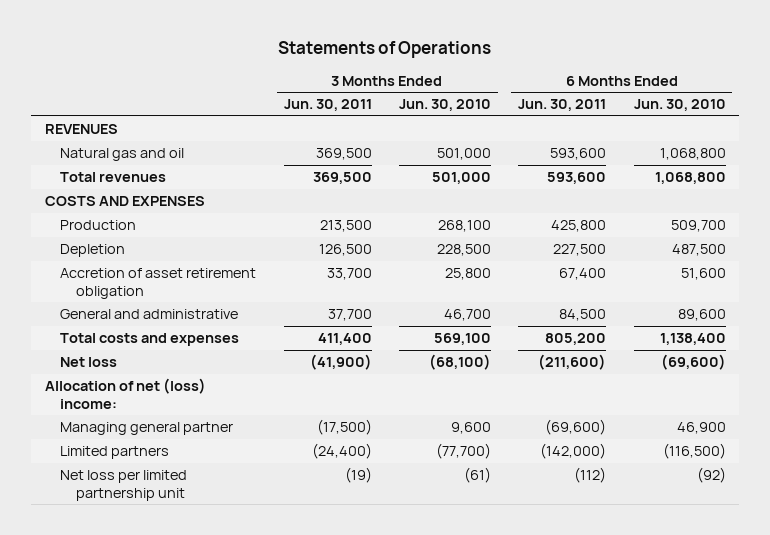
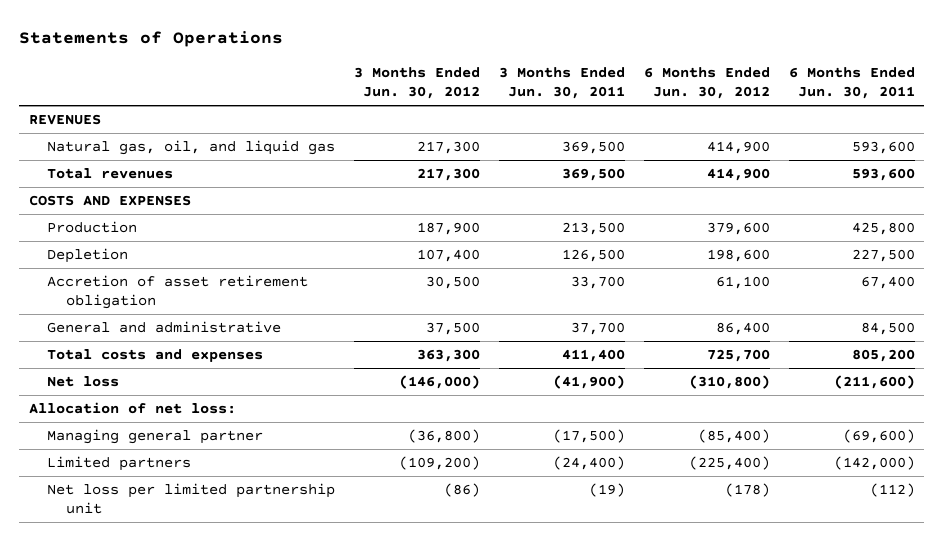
- | 3 Months Ended Jun. 30, 2011 | 3 Months Ended Jun. 30, 2010 | 6 Months Ended Jun. 30, 2011 | 6 Months Ended Jun. 30, 2010
+ | 3 Months Ended Jun. 30, 2012 | 3 Months Ended Jun. 30, 2011 | 6 Months Ended Jun. 30, 2012 | 6 Months Ended Jun. 30, 2011
- Natural gas and oil | 369,500 | 501,000 | 593,600 | 1,068,800
+ Natural gas, oil, and liquid gas | 217,300 | 369,500 | 414,900 | 593,600
- Allocation of net (loss) income:
+ Allocation of net loss:

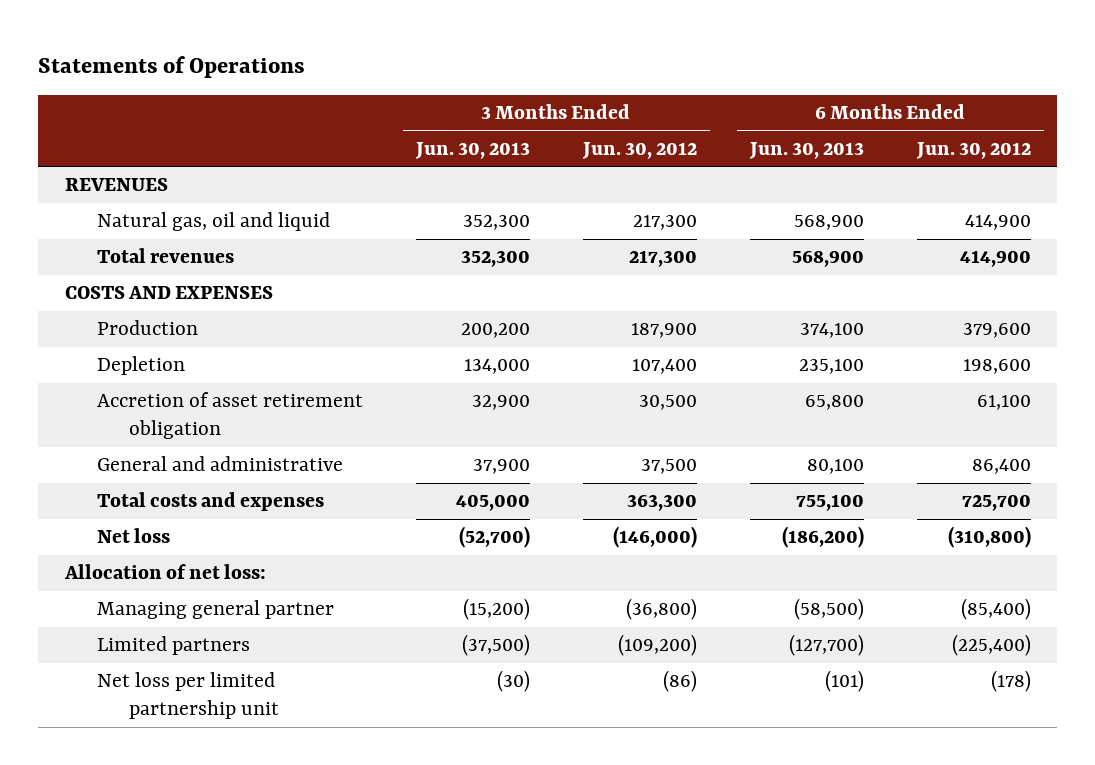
- | 3 Months Ended Jun. 30, 2012 | 3 Months Ended Jun. 30, 2011 | 6 Months Ended Jun. 30, 2012 | 6 Months Ended Jun. 30, 2011
+ | 3 Months Ended Jun. 30, 2013 | 3 Months Ended Jun. 30, 2012 | 6 Months Ended Jun. 30, 2013 | 6 Months Ended Jun. 30, 2012
- Natural gas, oil, and liquid gas | 217,300 | 369,500 | 414,900 | 593,600
+ Natural gas, oil and liquid | 352,300 | 217,300 | 568,900 | 414,900

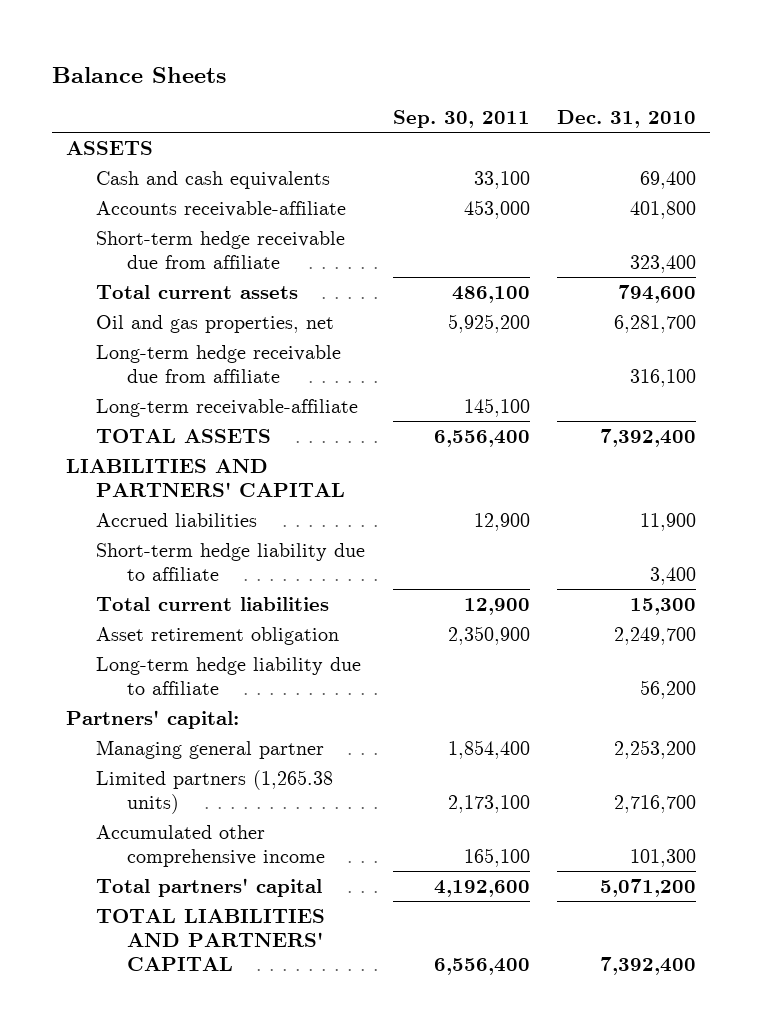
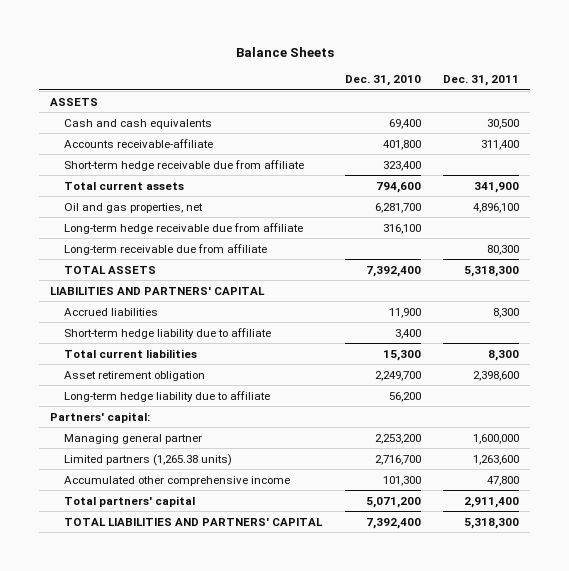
- | Sep. 30, 2011 | Dec. 31, 2010
+ | Dec. 31, 2010 | Dec. 31, 2011
- Long-term receivable-affiliate | 145,100 |
+ Long-term receivable due from affiliate | | 80,300

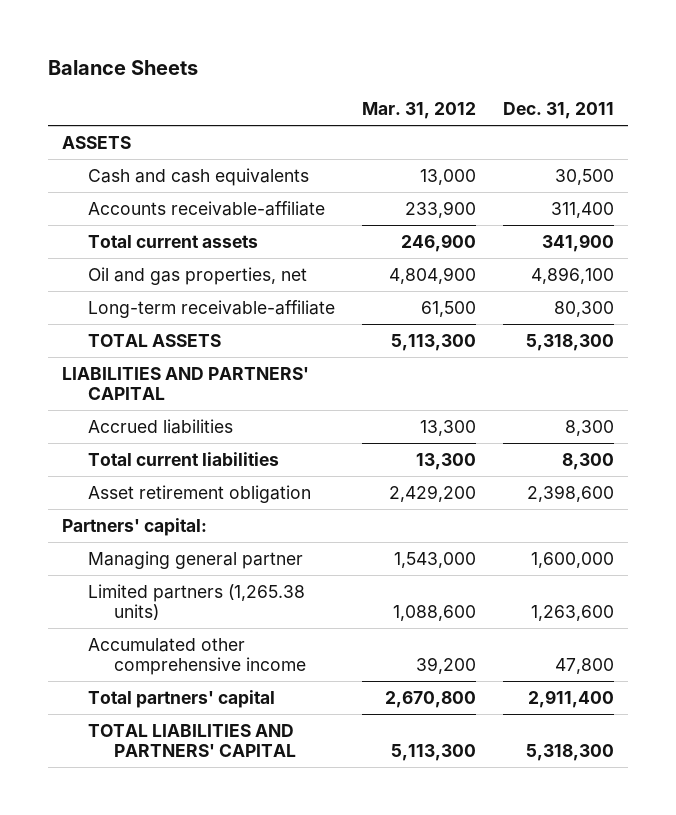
- | Dec. 31, 2010 | Dec. 31, 2011
+ | Mar. 31, 2012 | Dec. 31, 2011
- Short-term hedge receivable due from affiliate | 323,400 |
- Long-term hedge receivable due from affiliate | 316,100 |
- Long-term receivable due from affiliate | | 80,300
+ Long-term receivable-affiliate | 61,500 | 80,300
- Short-term hedge liability due to affiliate | 3,400 |
- Long-term hedge liability due to affiliate | 56,200 |

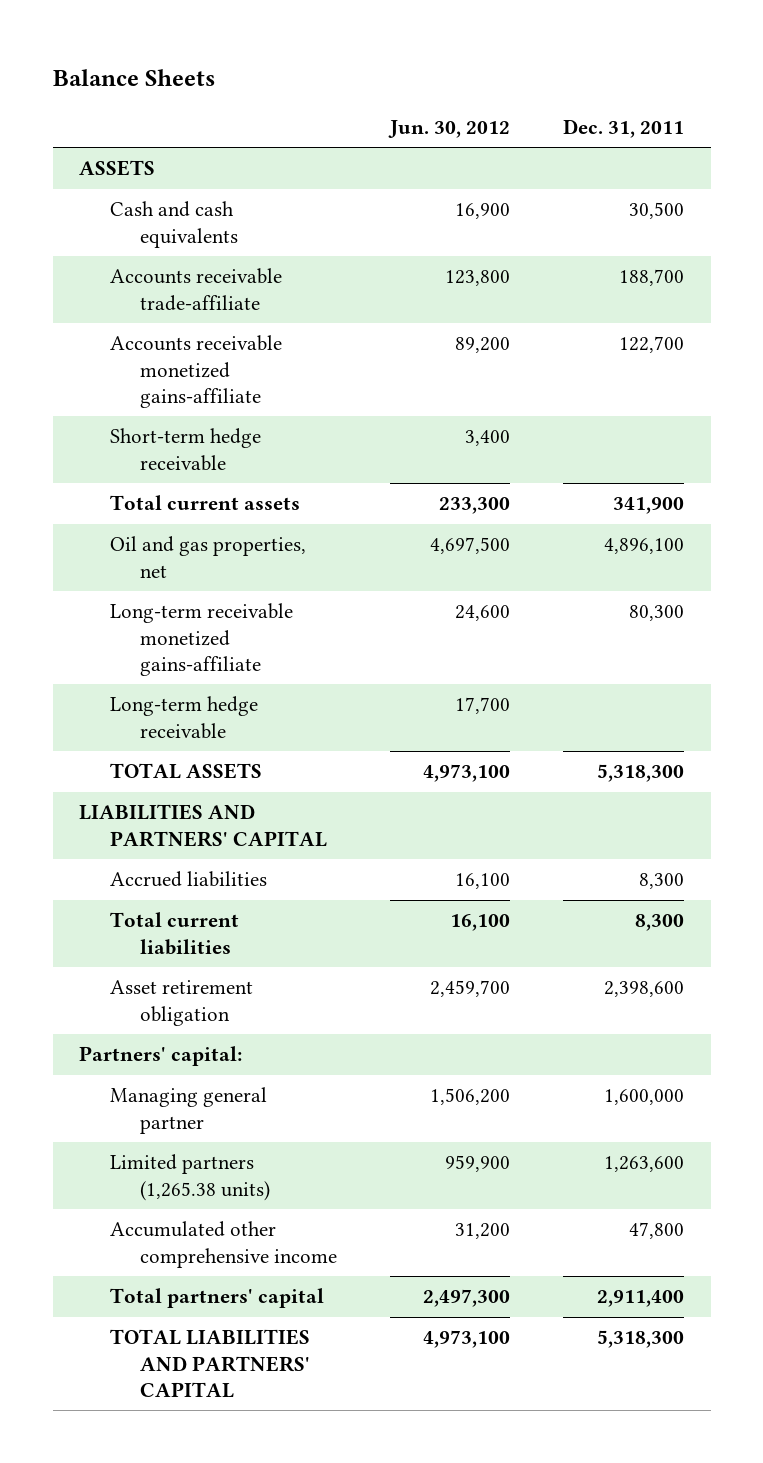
- | Mar. 31, 2012 | Dec. 31, 2011
+ | Jun. 30, 2012 | Dec. 31, 2011
- Accounts receivable-affiliate | 233,900 | 311,400
+ Accounts receivable trade-affiliate | 123,800 | 188,700
+ Accounts receivable monetized gains-affiliate | 89,200 | 122,700
+ Short-term hedge receivable | 3,400 |
- Long-term receivable-affiliate | 61,500 | 80,300
+ Long-term receivable monetized gains-affiliate | 24,600 | 80,300
+ Long-term hedge receivable | 17,700 |

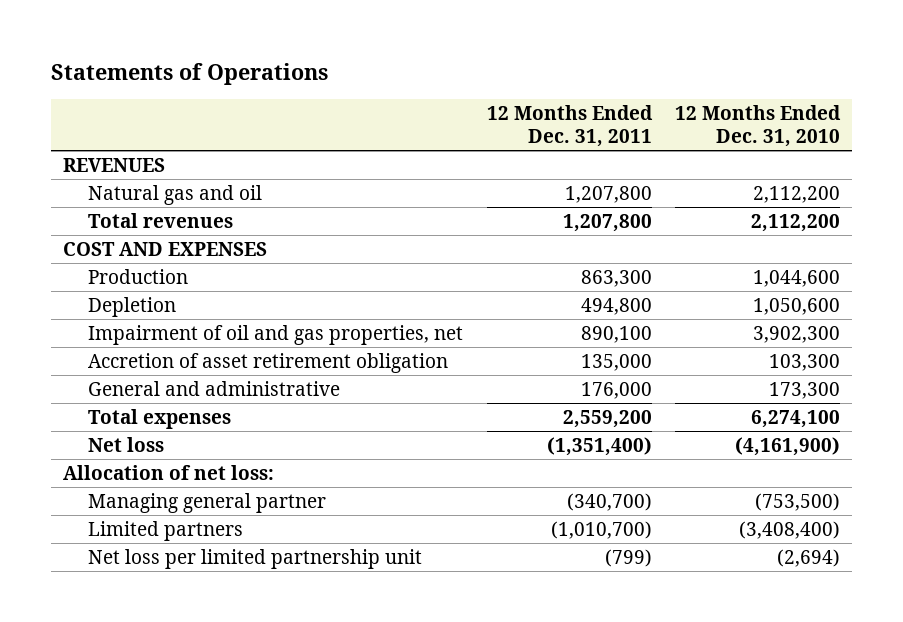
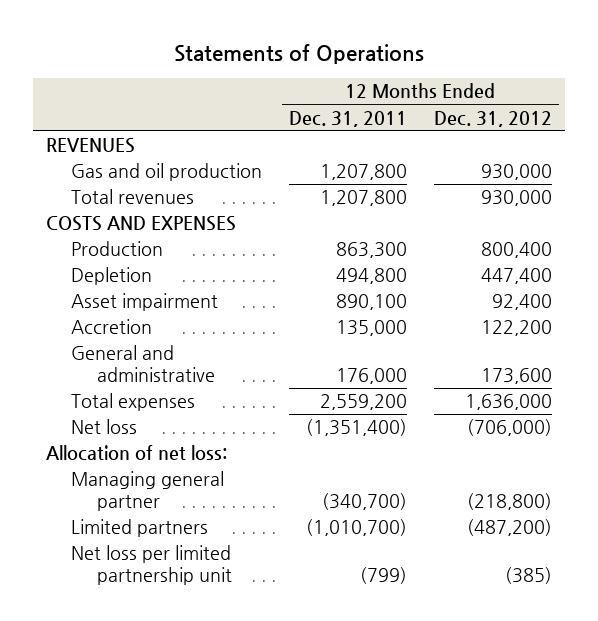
- | 12 Months Ended Dec. 31, 2011 | 12 Months Ended Dec. 31, 2010
+ | 12 Months Ended Dec. 31, 2011 | 12 Months Ended Dec. 31, 2012
- Natural gas and oil | 1,207,800 | 2,112,200
+ Gas and oil production | 1,207,800 | 930,000
- COST AND EXPENSES
+ COSTS AND EXPENSES
- Impairment of oil and gas properties, net | 890,100 | 3,902,300
- Accretion of asset retirement obligation | 135,000 | 103,300
+ Asset impairment | 890,100 | 92,400
+ Accretion | 135,000 | 122,200

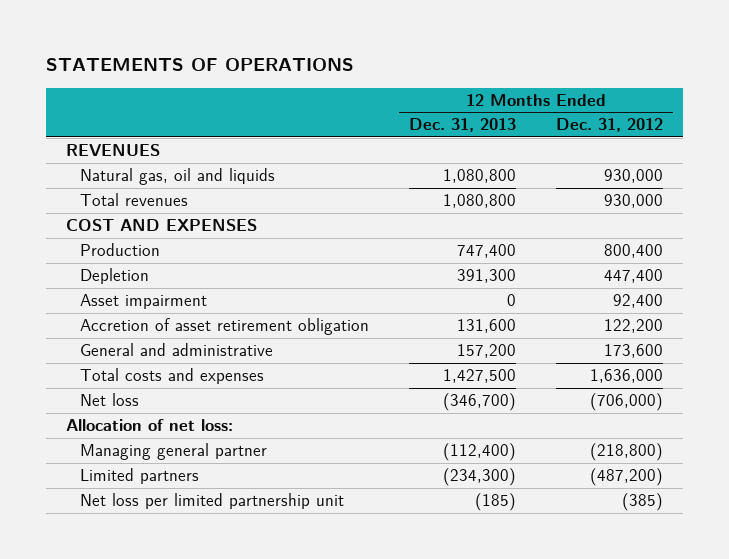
- Statements of Operations
+ STATEMENTS OF OPERATIONS
- | 12 Months Ended Dec. 31, 2011 | 12 Months Ended Dec. 31, 2012
+ | 12 Months Ended Dec. 31, 2013 | 12 Months Ended Dec. 31, 2012
- Gas and oil production | 1,207,800 | 930,000
+ Natural gas, oil and liquids | 1,080,800 | 930,000
- COSTS AND EXPENSES
+ COST AND EXPENSES
- Accretion | 135,000 | 122,200
+ Accretion of asset retirement obligation | 131,600 | 122,200
- Total expenses | 2,559,200 | 1,636,000
+ Total costs and expenses | 1,427,500 | 1,636,000

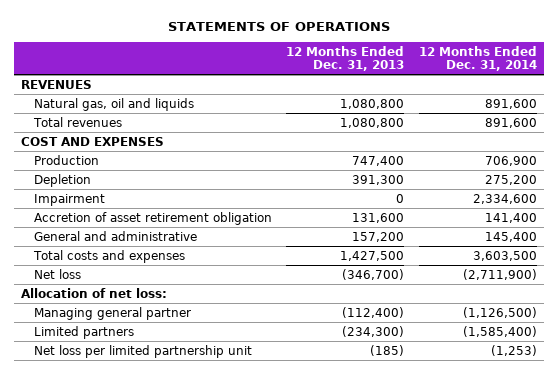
- | 12 Months Ended Dec. 31, 2013 | 12 Months Ended Dec. 31, 2012
+ | 12 Months Ended Dec. 31, 2013 | 12 Months Ended Dec. 31, 2014
- Asset impairment | 0 | 92,400
+ Impairment | 0 | 2,334,600

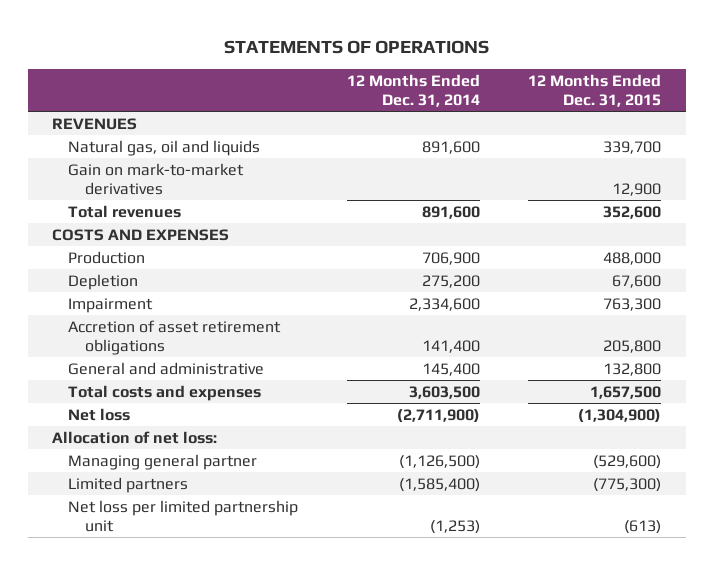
- | 12 Months Ended Dec. 31, 2013 | 12 Months Ended Dec. 31, 2014
+ | 12 Months Ended Dec. 31, 2014 | 12 Months Ended Dec. 31, 2015
+ Gain on mark-to-market derivatives | | 12,900
- COST AND EXPENSES
+ COSTS AND EXPENSES
- Accretion of asset retirement obligation | 131,600 | 141,400
+ Accretion of asset retirement obligations | 141,400 | 205,800

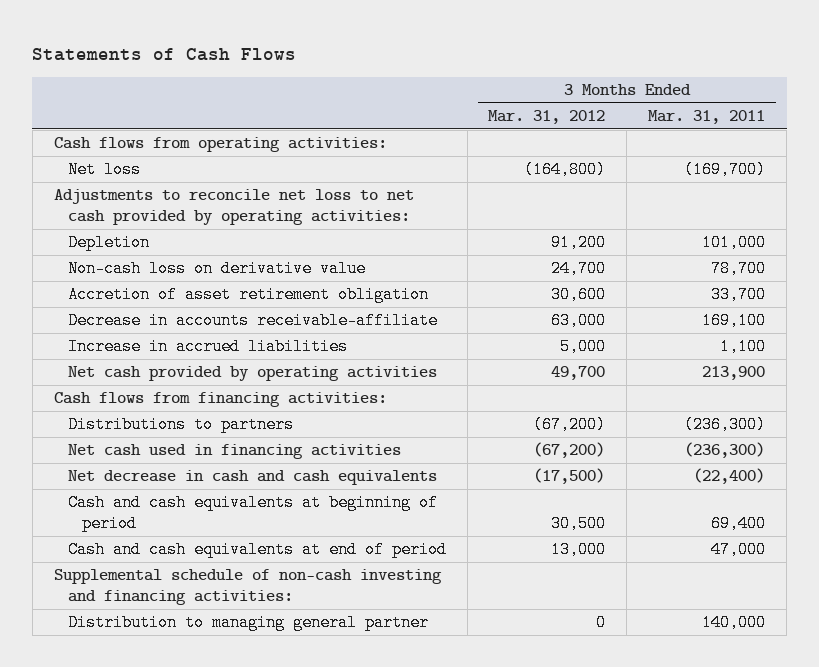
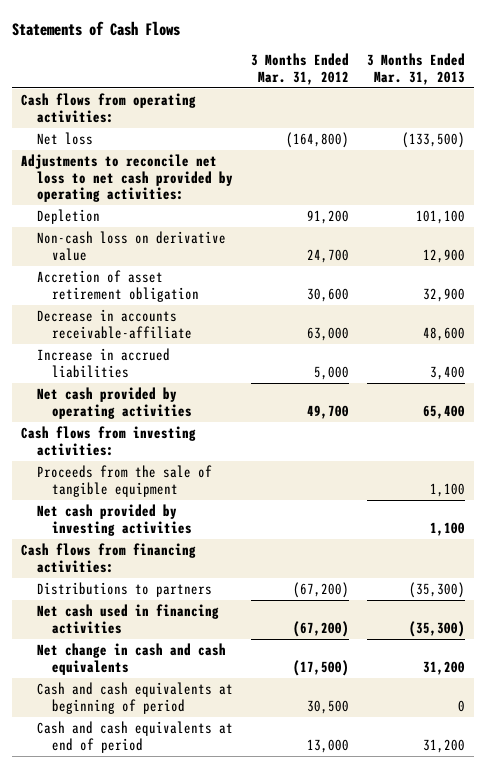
- | 3 Months Ended Mar. 31, 2012 | 3 Months Ended Mar. 31, 2011
+ | 3 Months Ended Mar. 31, 2012 | 3 Months Ended Mar. 31, 2013
+ Cash flows from investing activities:
+ Proceeds from the sale of tangible equipment | | 1,100
+ Net cash provided by investing activities | | 1,100
- Net decrease in cash and cash equivalents | (17,500) | (22,400)
+ Net change in cash and cash equivalents | (17,500) | 31,200
- Supplemental schedule of non-cash investing and financing activities:
- Distribution to managing general partner | 0 | 140,000

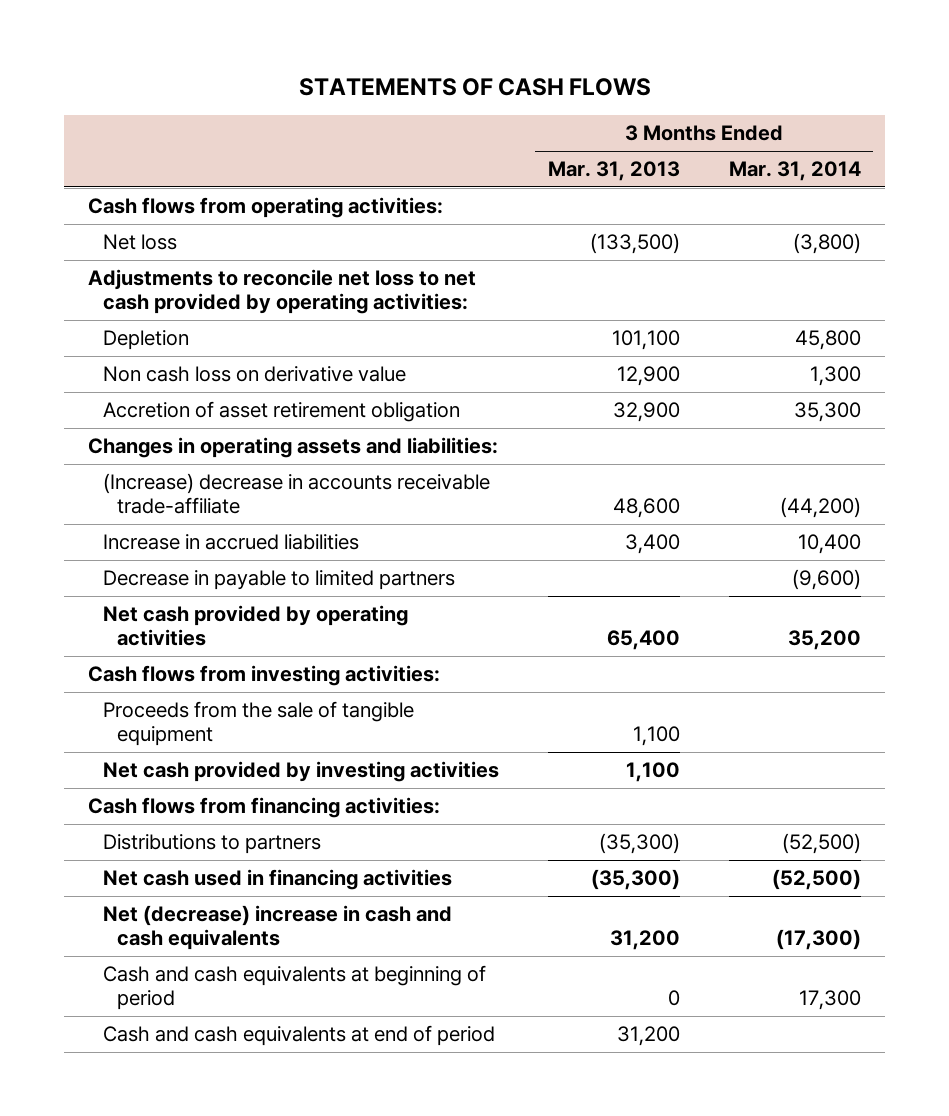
- Statements of Cash Flows
+ STATEMENTS OF CASH FLOWS
- | 3 Months Ended Mar. 31, 2012 | 3 Months Ended Mar. 31, 2013
+ | 3 Months Ended Mar. 31, 2013 | 3 Months Ended Mar. 31, 2014
- Non-cash loss on derivative value | 24,700 | 12,900
+ Non cash loss on derivative value | 12,900 | 1,300
- Decrease in accounts receivable-affiliate | 63,000 | 48,600
+ Changes in operating assets and liabilities:
+ (Increase) decrease in accounts receivable trade-affiliate | 48,600 | (44,200)
+ Decrease in payable to limited partners | | (9,600)
- Net change in cash and cash equivalents | (17,500) | 31,200
+ Net (decrease) increase in cash and cash equivalents | 31,200 | (17,300)

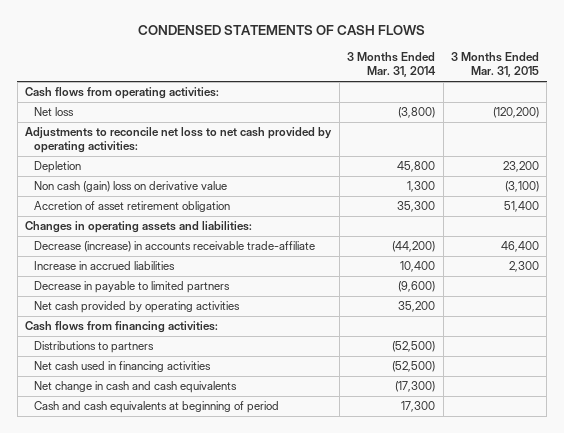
- STATEMENTS OF CASH FLOWS
+ CONDENSED STATEMENTS OF CASH FLOWS
- | 3 Months Ended Mar. 31, 2013 | 3 Months Ended Mar. 31, 2014
+ | 3 Months Ended Mar. 31, 2014 | 3 Months Ended Mar. 31, 2015
- Non cash loss on derivative value | 12,900 | 1,300
+ Non cash (gain) loss on derivative value | 1,300 | (3,100)
- (Increase) decrease in accounts receivable trade-affiliate | 48,600 | (44,200)
+ Decrease (increase) in accounts receivable trade-affiliate | (44,200) | 46,400
- Cash flows from investing activities:
- Proceeds from the sale of tangible equipment | 1,100 |
- Net cash provided by investing activities | 1,100 |
- Net (decrease) increase in cash and cash equivalents | 31,200 | (17,300)
+ Net change in cash and cash equivalents | (17,300) |
- Cash and cash equivalents at end of period | 31,200 |

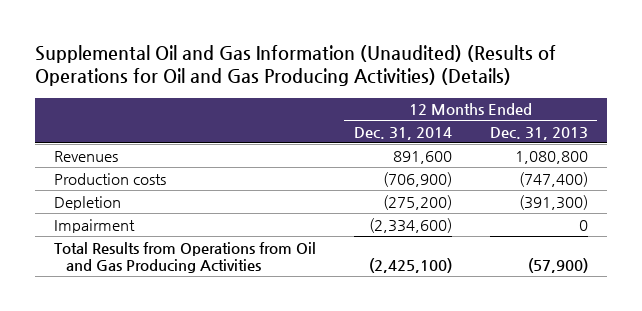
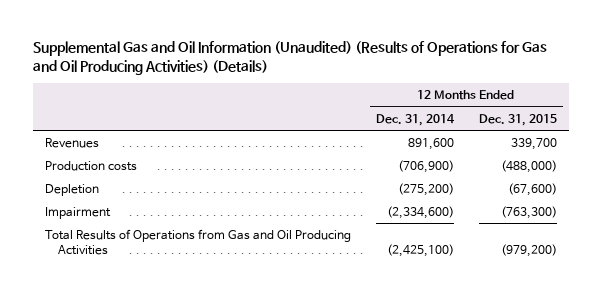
- Supplemental Oil and Gas Information (Unaudited) (Results of Operations for Oil and Gas Producing Activities) (Details)
+ Supplemental Gas and Oil Information (Unaudited) (Results of Operations for Gas and Oil Producing Activities) (Details)
- | 12 Months Ended Dec. 31, 2014 | 12 Months Ended Dec. 31, 2013
+ | 12 Months Ended Dec. 31, 2014 | 12 Months Ended Dec. 31, 2015
- Total Results from Operations from Oil and Gas Producing Activities | (2,425,100) | (57,900)
+ Total Results of Operations from Gas and Oil Producing Activities | (2,425,100) | (979,200)

